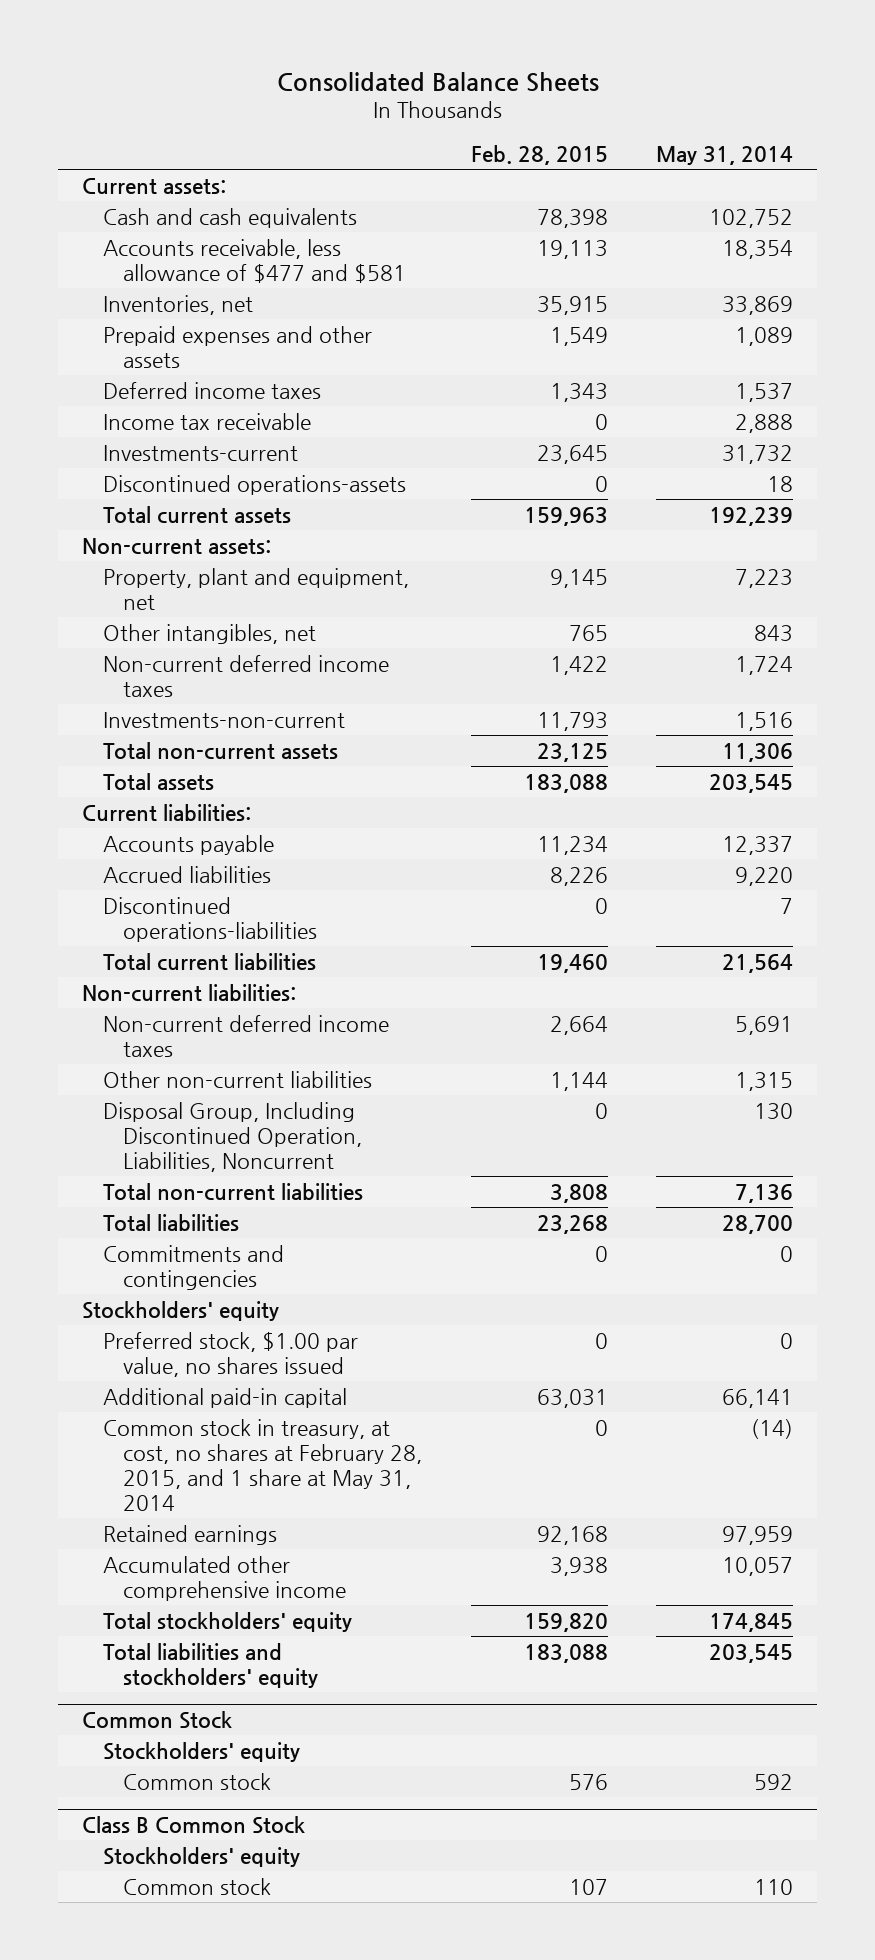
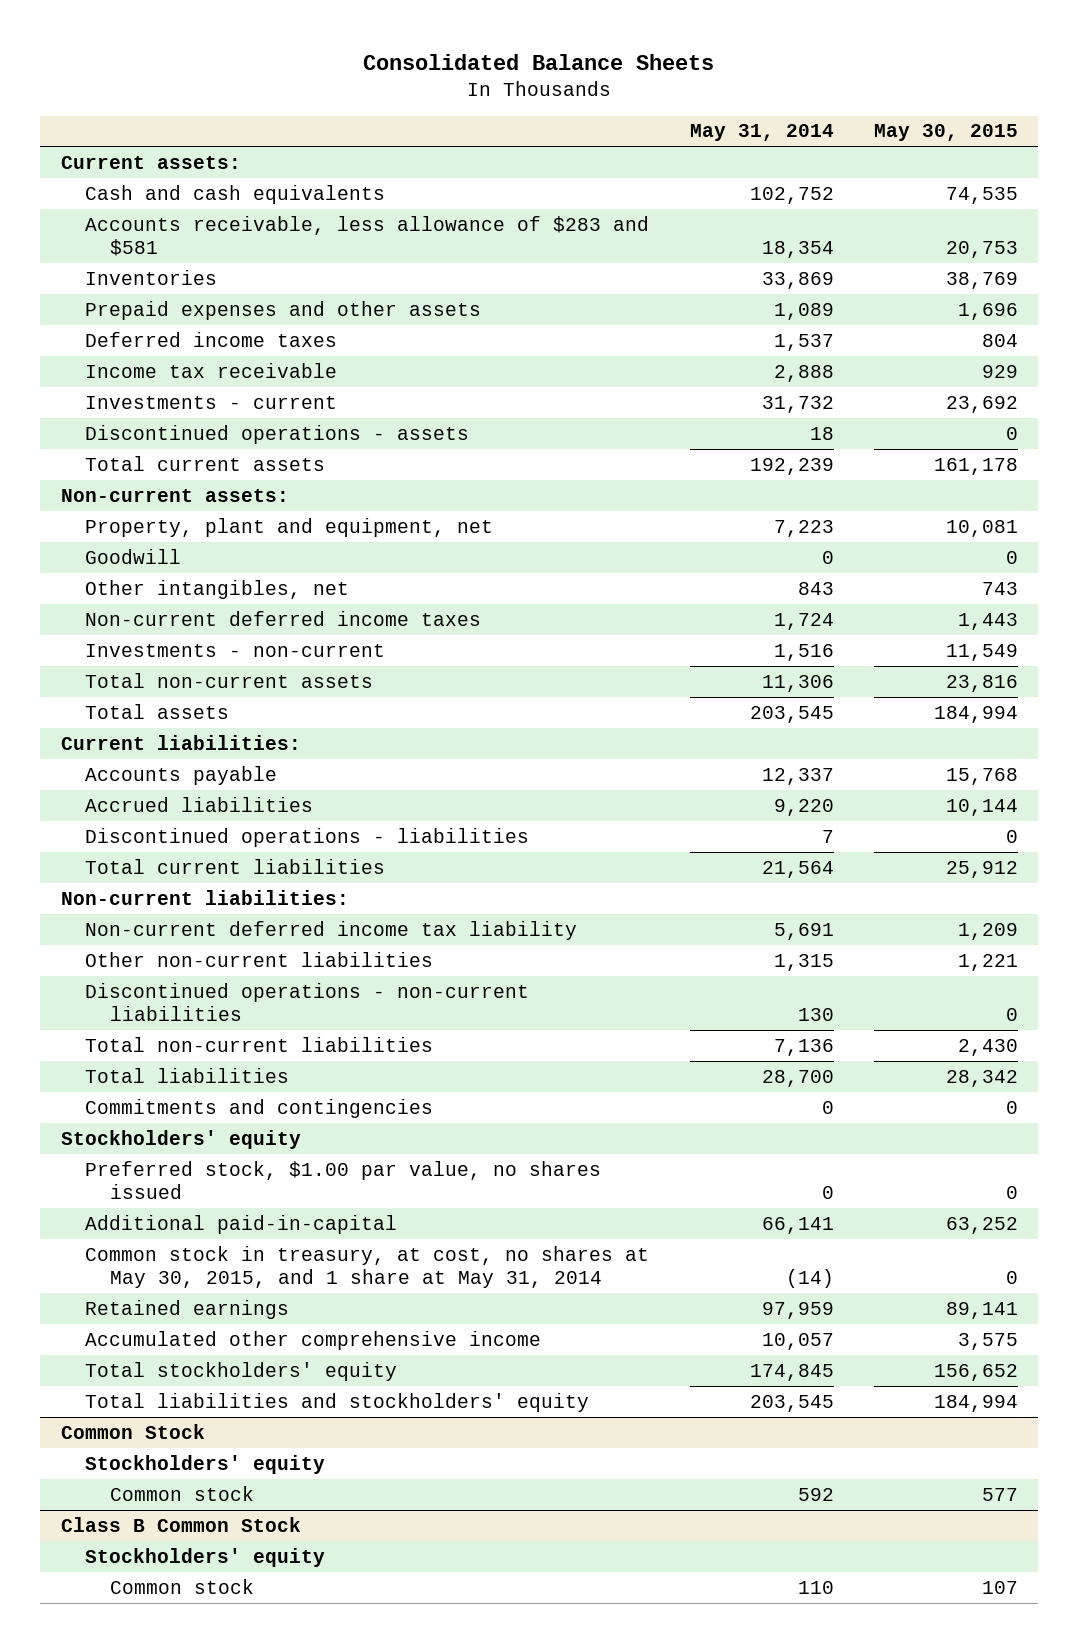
- | Feb. 28, 2015 | May 31, 2014
+ | May 31, 2014 | May 30, 2015
- Accounts receivable, less allowance of $477 and $581 | 19,113 | 18,354
- Inventories, net | 35,915 | 33,869
+ Accounts receivable, less allowance of $283 and $581 | 18,354 | 20,753
+ Inventories | 33,869 | 38,769
- Investments-current | 23,645 | 31,732
- Discontinued operations-assets | 0 | 18
+ Investments - current | 31,732 | 23,692
+ Discontinued operations - assets | 18 | 0
+ Goodwill | 0 | 0
- Investments-non-current | 11,793 | 1,516
+ Investments - non-current | 1,516 | 11,549
- Discontinued operations-liabilities | 0 | 7
+ Discontinued operations - liabilities | 7 | 0
- Non-current deferred income taxes | 2,664 | 5,691
+ Non-current deferred income tax liability | 5,691 | 1,209
- Disposal Group, Including Discontinued Operation, Liabilities, Noncurrent | 0 | 130
+ Discontinued operations - non-current liabilities | 130 | 0
- Additional paid-in capital | 63,031 | 66,141
- Common stock in treasury, at cost, no shares at February 28, 2015, and 1 share at May 31, 2014 | 0 | (14)
+ Additional paid-in-capital | 66,141 | 63,252
+ Common stock in treasury, at cost, no shares at May 30, 2015, and 1 share at May 31, 2014 | (14) | 0

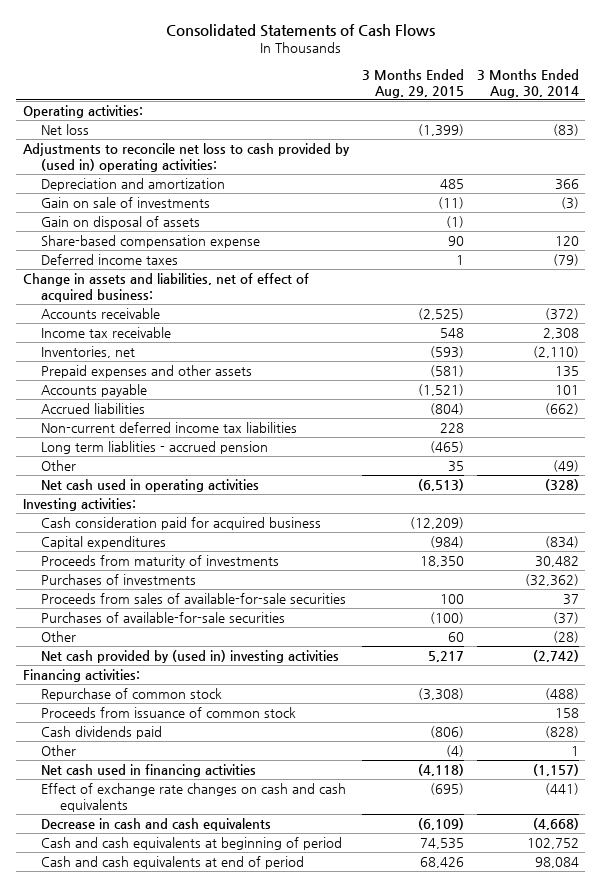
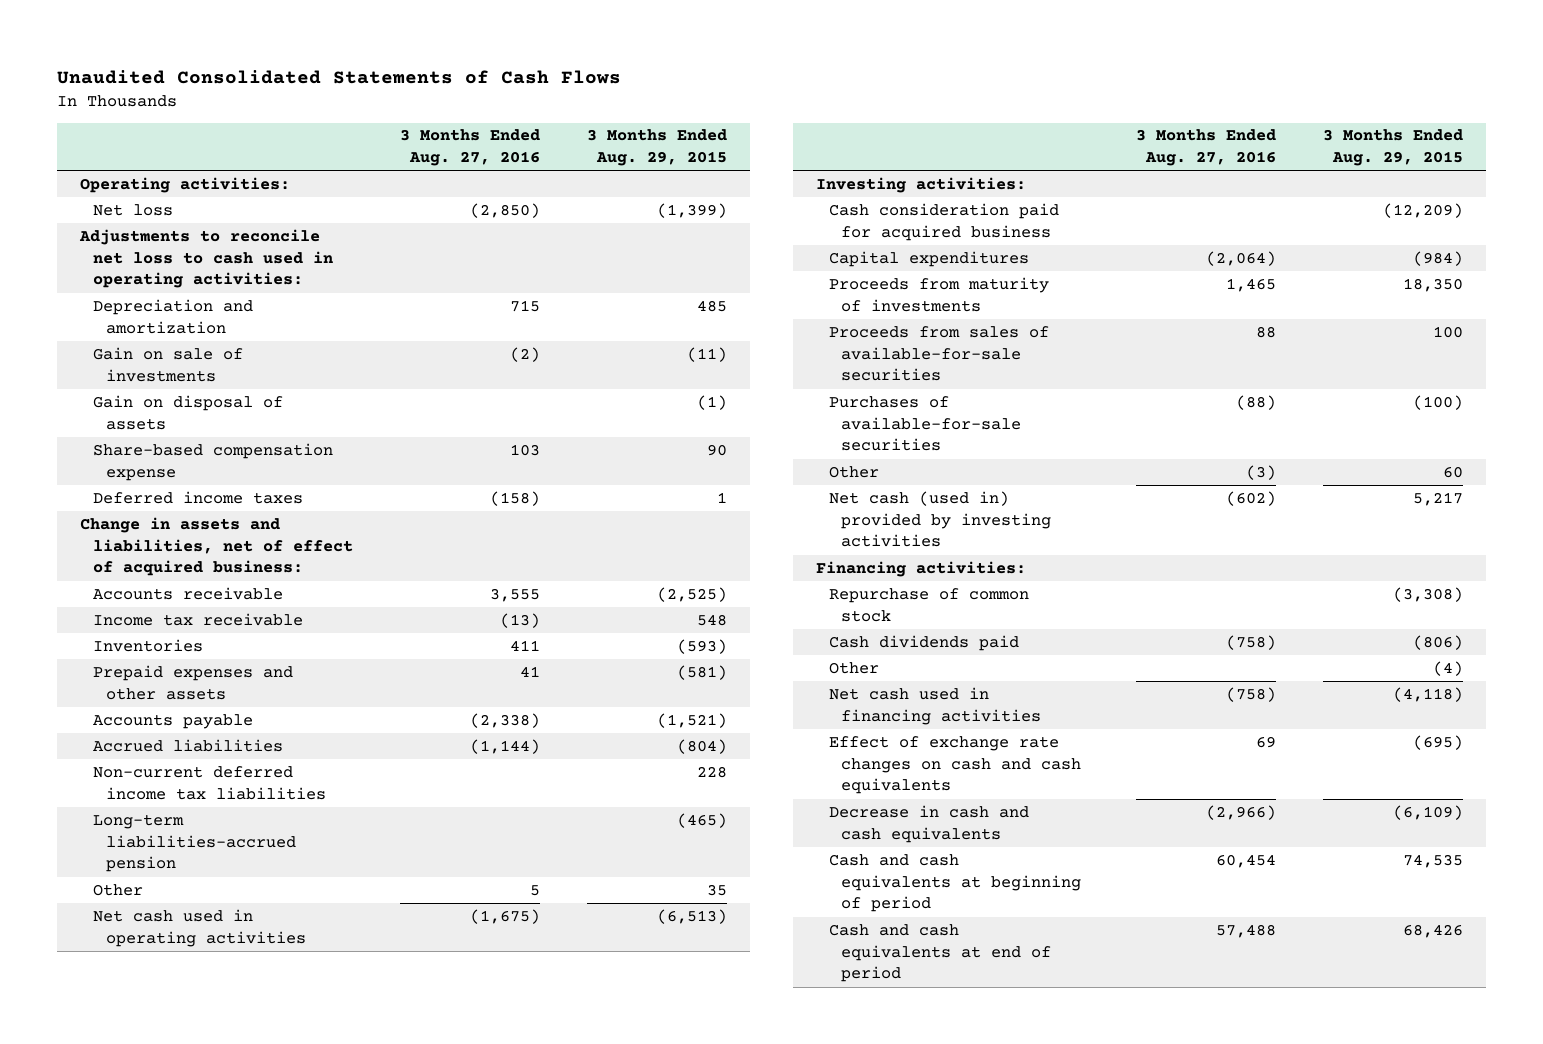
- Consolidated Statements of Cash Flows
+ Unaudited Consolidated Statements of Cash Flows
- | 3 Months Ended Aug. 29, 2015 | 3 Months Ended Aug. 30, 2014
+ | 3 Months Ended Aug. 27, 2016 | 3 Months Ended Aug. 29, 2015
- Adjustments to reconcile net loss to cash provided by (used in) operating activities:
+ Adjustments to reconcile net loss to cash used in operating activities:
- Inventories, net | (593) | (2,110)
+ Inventories | 411 | (593)
- Long term liablities - accrued pension | (465) |
+ Long-term liabilities-accrued pension | | (465)
- Purchases of investments | | (32,362)
- Net cash provided by (used in) investing activities | 5,217 | (2,742)
+ Net cash (used in) provided by investing activities | (602) | 5,217
- Proceeds from issuance of common stock | | 158

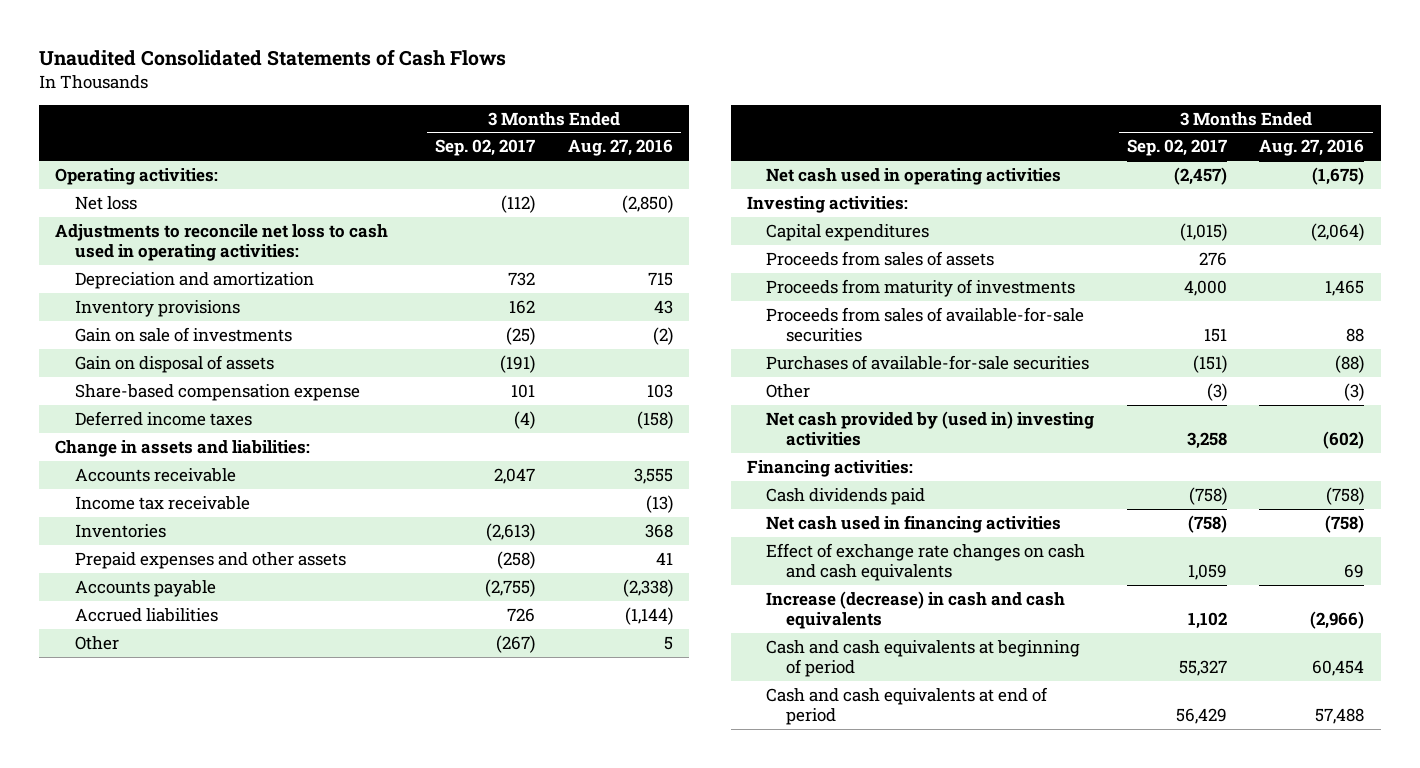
- | 3 Months Ended Aug. 27, 2016 | 3 Months Ended Aug. 29, 2015
+ | 3 Months Ended Sep. 02, 2017 | 3 Months Ended Aug. 27, 2016
+ Inventory provisions | 162 | 43
- Change in assets and liabilities, net of effect of acquired business:
+ Change in assets and liabilities:
- Inventories | 411 | (593)
+ Inventories | (2,613) | 368
- Non-current deferred income tax liabilities | | 228
- Long-term liabilities-accrued pension | | (465)
- Cash consideration paid for acquired business | | (12,209)
+ Proceeds from sales of assets | 276 |
- Net cash (used in) provided by investing activities | (602) | 5,217
+ Net cash provided by (used in) investing activities | 3,258 | (602)
- Repurchase of common stock | | (3,308)
- Other | | (4)
- Decrease in cash and cash equivalents | (2,966) | (6,109)
+ Increase (decrease) in cash and cash equivalents | 1,102 | (2,966)

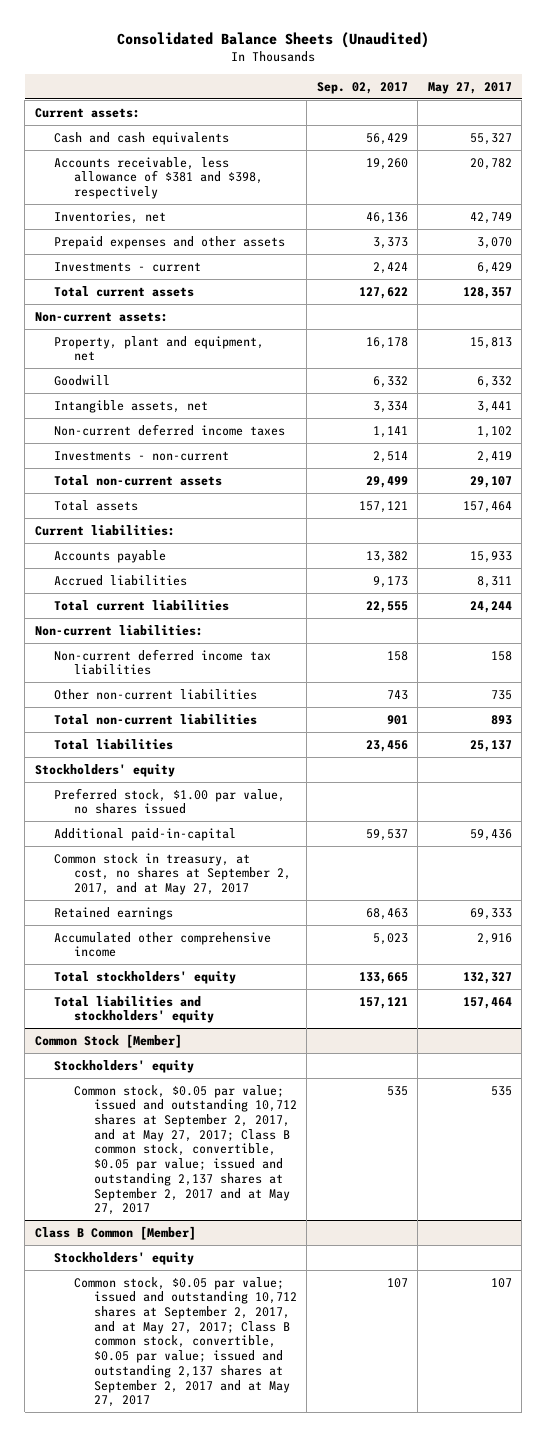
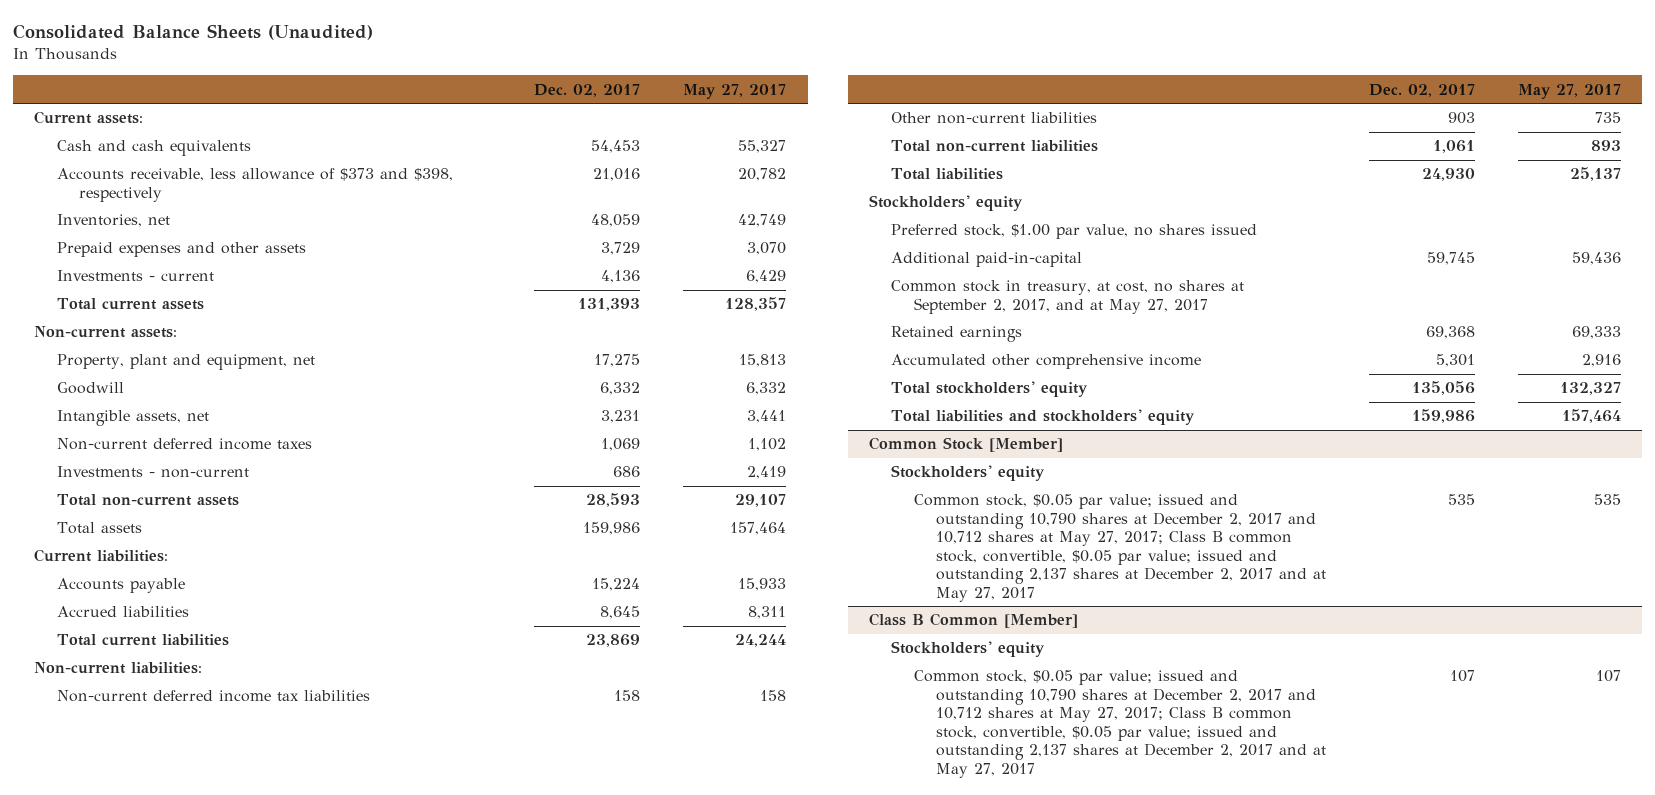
- | Sep. 02, 2017 | May 27, 2017
+ | Dec. 02, 2017 | May 27, 2017
- Accounts receivable, less allowance of $381 and $398, respectively | 19,260 | 20,782
+ Accounts receivable, less allowance of $373 and $398, respectively | 21,016 | 20,782
@ Common Stock [Member]
- Common stock, $0.05 par value; issued and outstanding 10,712 shares at September 2, 2017, and at May 27, 2017; Class B common stock, convertible, $0.05 par value; issued and outstanding 2,137 shares at September 2, 2017 and at May 27, 2017 | 535 | 535
+ Common stock, $0.05 par value; issued and outstanding 10,790 shares at December 2, 2017 and 10,712 shares at May 27, 2017; Class B common stock, convertible, $0.05 par value; issued and outstanding 2,137 shares at December 2, 2017 and at May 27, 2017 | 535 | 535
@ Class B Common [Member]
- Common stock, $0.05 par value; issued and outstanding 10,712 shares at September 2, 2017, and at May 27, 2017; Class B common stock, convertible, $0.05 par value; issued and outstanding 2,137 shares at September 2, 2017 and at May 27, 2017 | 107 | 107
+ Common stock, $0.05 par value; issued and outstanding 10,790 shares at December 2, 2017 and 10,712 shares at May 27, 2017; Class B common stock, convertible, $0.05 par value; issued and outstanding 2,137 shares at December 2, 2017 and at May 27, 2017 | 107 | 107

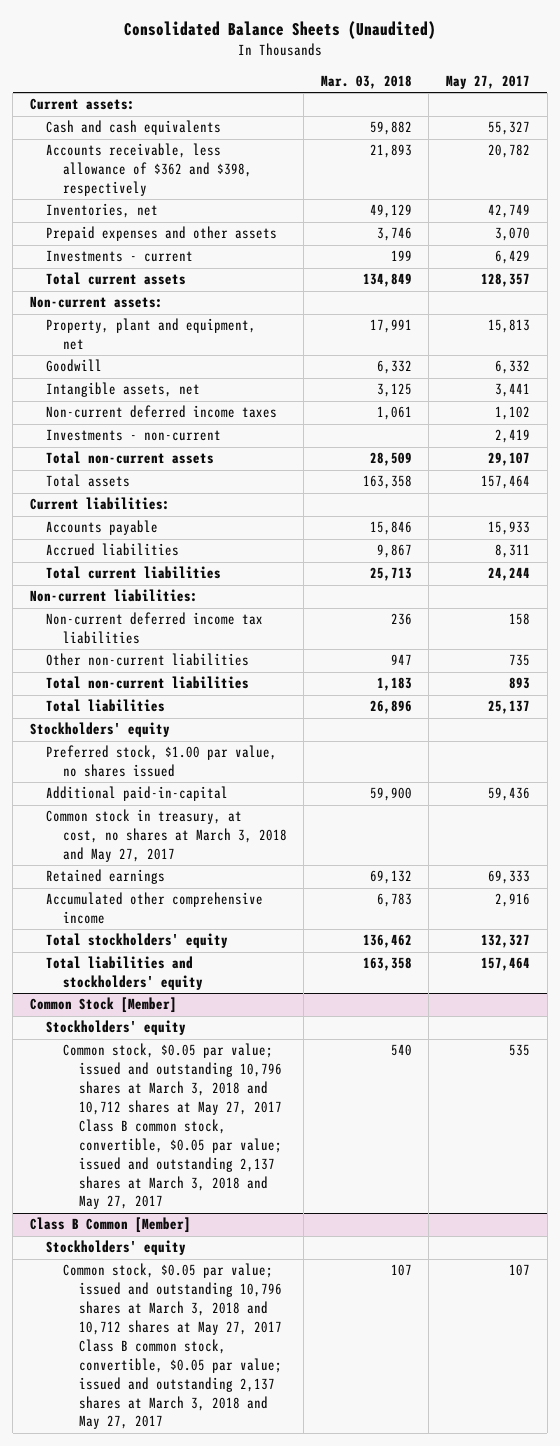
- | Dec. 02, 2017 | May 27, 2017
+ | Mar. 03, 2018 | May 27, 2017
- Accounts receivable, less allowance of $373 and $398, respectively | 21,016 | 20,782
+ Accounts receivable, less allowance of $362 and $398, respectively | 21,893 | 20,782
- Common stock in treasury, at cost, no shares at September 2, 2017, and at May 27, 2017
+ Common stock in treasury, at cost, no shares at March 3, 2018 and May 27, 2017
@ Common Stock [Member]
- Common stock, $0.05 par value; issued and outstanding 10,790 shares at December 2, 2017 and 10,712 shares at May 27, 2017; Class B common stock, convertible, $0.05 par value; issued and outstanding 2,137 shares at December 2, 2017 and at May 27, 2017 | 535 | 535
+ Common stock, $0.05 par value; issued and outstanding 10,796 shares at March 3, 2018 and 10,712 shares at May 27, 2017 Class B common stock, convertible, $0.05 par value; issued and outstanding 2,137 shares at March 3, 2018 and May 27, 2017 | 540 | 535
@ Class B Common [Member]
- Common stock, $0.05 par value; issued and outstanding 10,790 shares at December 2, 2017 and 10,712 shares at May 27, 2017; Class B common stock, convertible, $0.05 par value; issued and outstanding 2,137 shares at December 2, 2017 and at May 27, 2017 | 107 | 107
+ Common stock, $0.05 par value; issued and outstanding 10,796 shares at March 3, 2018 and 10,712 shares at May 27, 2017 Class B common stock, convertible, $0.05 par value; issued and outstanding 2,137 shares at March 3, 2018 and May 27, 2017 | 107 | 107

